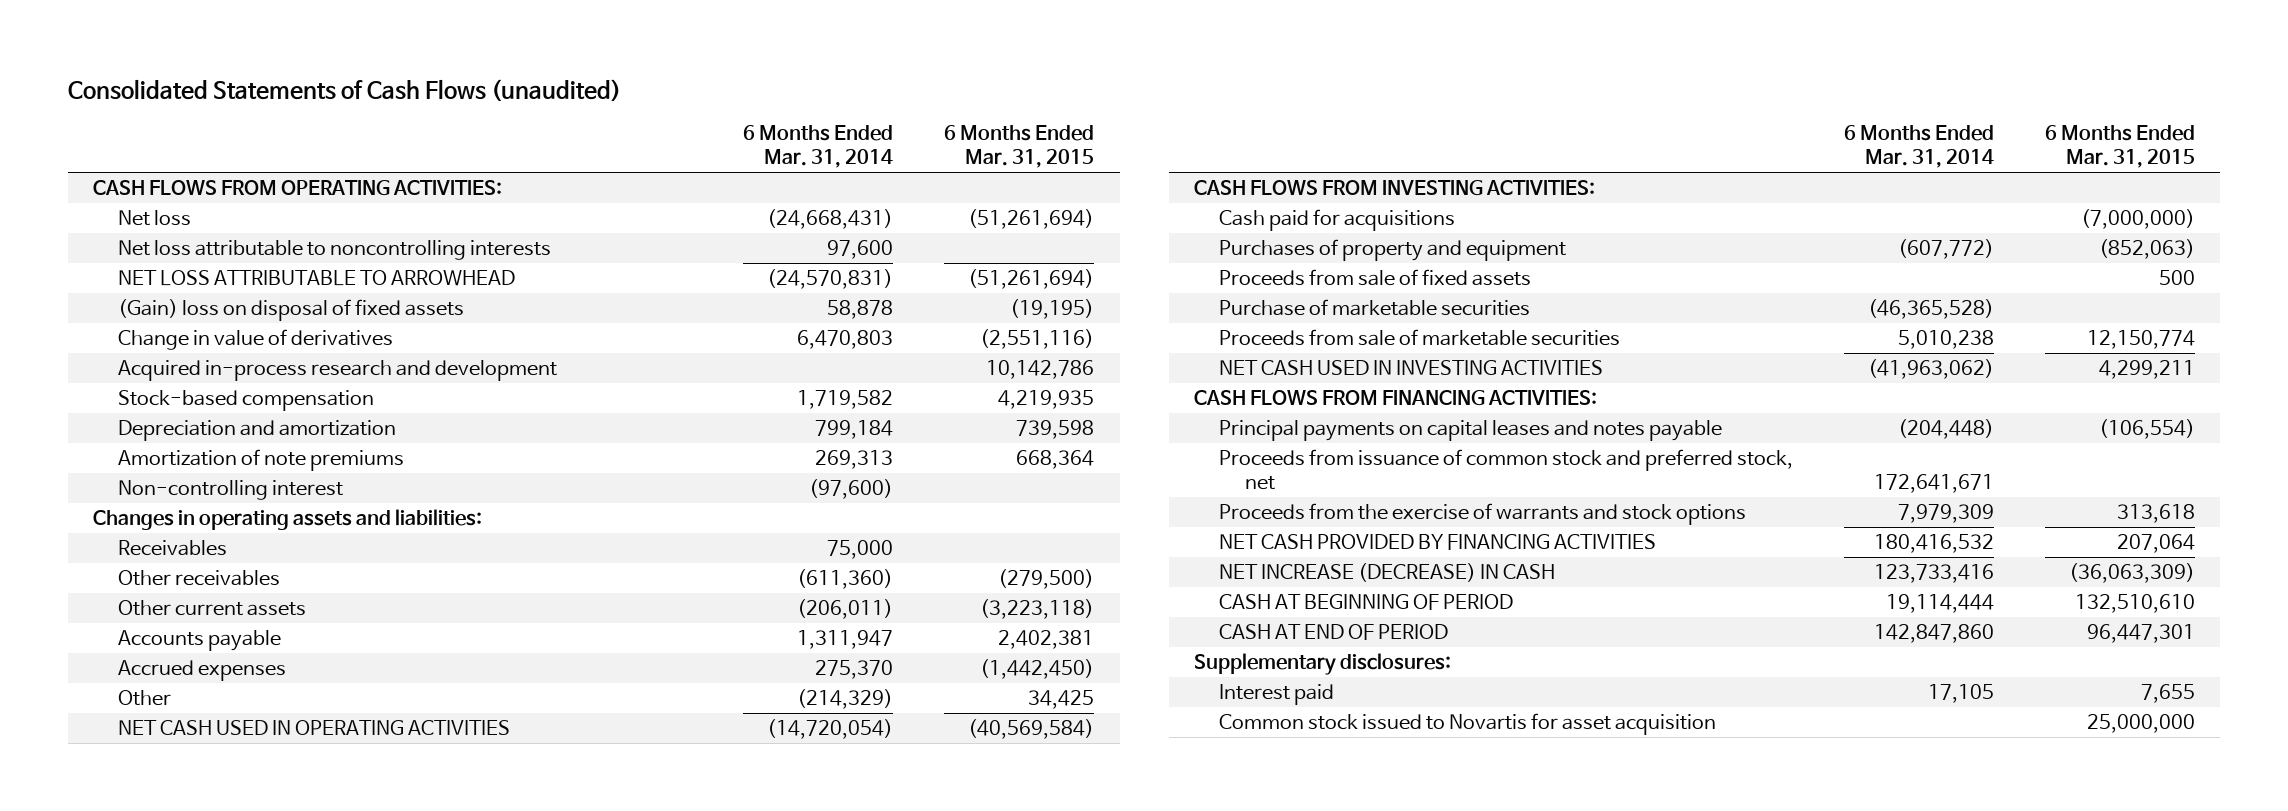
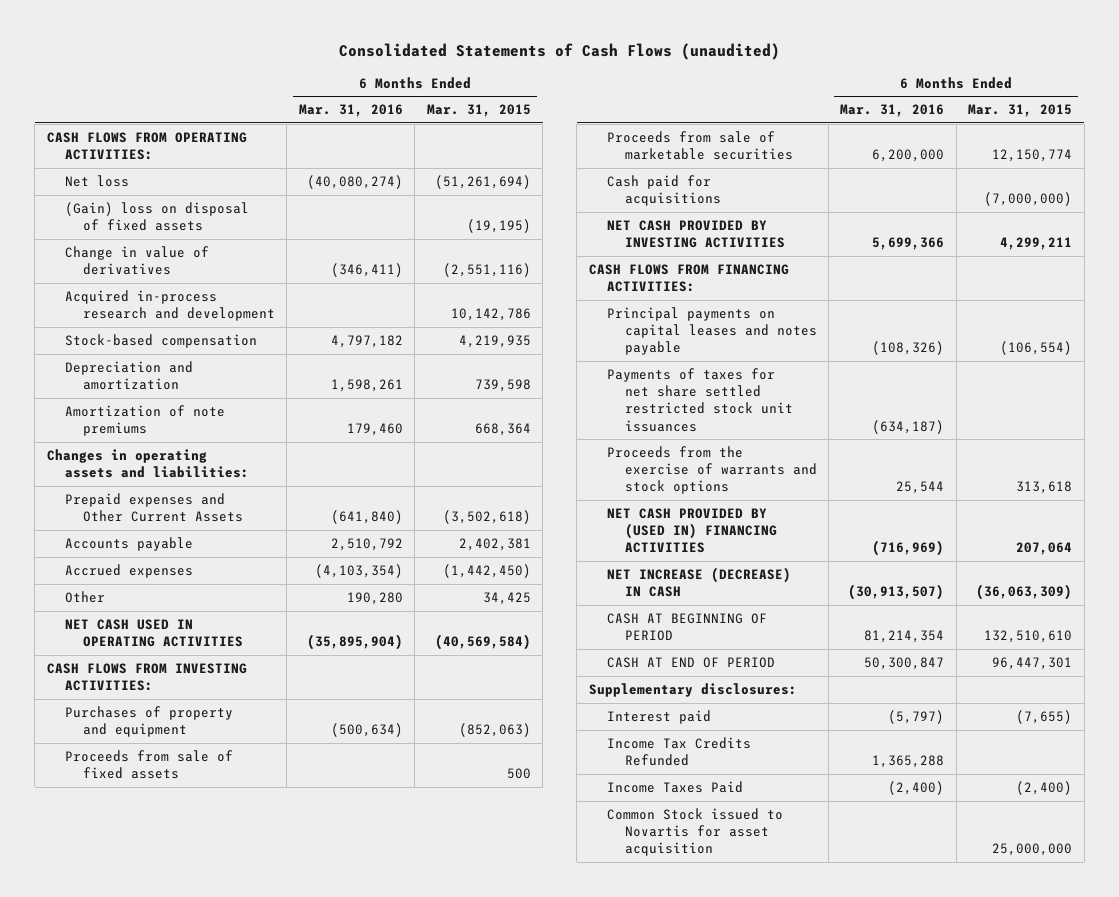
- | 6 Months Ended Mar. 31, 2014 | 6 Months Ended Mar. 31, 2015
+ | 6 Months Ended Mar. 31, 2016 | 6 Months Ended Mar. 31, 2015
- Net loss attributable to noncontrolling interests | 97,600 |
- NET LOSS ATTRIBUTABLE TO ARROWHEAD | (24,570,831) | (51,261,694)
- Non-controlling interest | (97,600) |
- Receivables | 75,000 |
- Other receivables | (611,360) | (279,500)
- Other current assets | (206,011) | (3,223,118)
+ Prepaid expenses and Other Current Assets | (641,840) | (3,502,618)
- Purchase of marketable securities | (46,365,528) |
- NET CASH USED IN INVESTING ACTIVITIES | (41,963,062) | 4,299,211
moved down: Cash paid for acquisitions | | (7,000,000)
+ NET CASH PROVIDED BY INVESTING ACTIVITIES | 5,699,366 | 4,299,211
- Proceeds from issuance of common stock and preferred stock, net | 172,641,671 |
+ Payments of taxes for net share settled restricted stock unit issuances | (634,187) |
- NET CASH PROVIDED BY FINANCING ACTIVITIES | 180,416,532 | 207,064
+ NET CASH PROVIDED BY (USED IN) FINANCING ACTIVITIES | (716,969) | 207,064
- Interest paid | 17,105 | 7,655
- Common stock issued to Novartis for asset acquisition | | 25,000,000
+ Interest paid | (5,797) | (7,655)
+ Income Tax Credits Refunded | 1,365,288 |
+ Income Taxes Paid | (2,400) | (2,400)
+ Common Stock issued to Novartis for asset acquisition | | 25,000,000

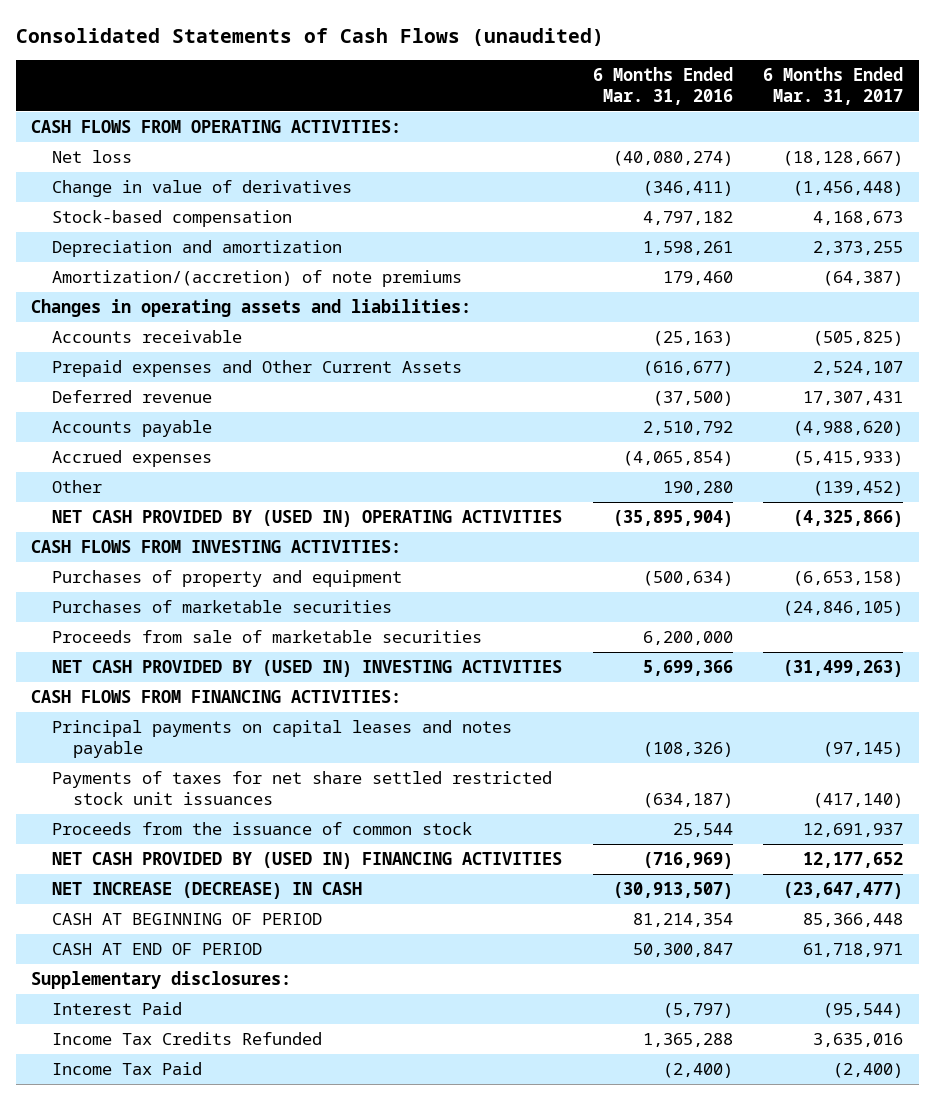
- | 6 Months Ended Mar. 31, 2016 | 6 Months Ended Mar. 31, 2015
+ | 6 Months Ended Mar. 31, 2016 | 6 Months Ended Mar. 31, 2017
- (Gain) loss on disposal of fixed assets | | (19,195)
- Acquired in-process research and development | | 10,142,786
- Amortization of note premiums | 179,460 | 668,364
+ Amortization/(accretion) of note premiums | 179,460 | (64,387)
- Prepaid expenses and Other Current Assets | (641,840) | (3,502,618)
+ Accounts receivable | (25,163) | (505,825)
+ Prepaid expenses and Other Current Assets | (616,677) | 2,524,107
+ Deferred revenue | (37,500) | 17,307,431
- Accrued expenses | (4,103,354) | (1,442,450)
+ Accrued expenses | (4,065,854) | (5,415,933)
- NET CASH USED IN OPERATING ACTIVITIES | (35,895,904) | (40,569,584)
+ NET CASH PROVIDED BY (USED IN) OPERATING ACTIVITIES | (35,895,904) | (4,325,866)
- Proceeds from sale of fixed assets | | 500
+ Purchases of marketable securities | | (24,846,105)
- Cash paid for acquisitions | | (7,000,000)
- NET CASH PROVIDED BY INVESTING ACTIVITIES | 5,699,366 | 4,299,211
+ NET CASH PROVIDED BY (USED IN) INVESTING ACTIVITIES | 5,699,366 | (31,499,263)
- Proceeds from the exercise of warrants and stock options | 25,544 | 313,618
+ Proceeds from the issuance of common stock | 25,544 | 12,691,937
- Interest paid | (5,797) | (7,655)
+ Interest Paid | (5,797) | (95,544)
- Income Taxes Paid | (2,400) | (2,400)
- Common Stock issued to Novartis for asset acquisition | | 25,000,000
+ Income Tax Paid | (2,400) | (2,400)

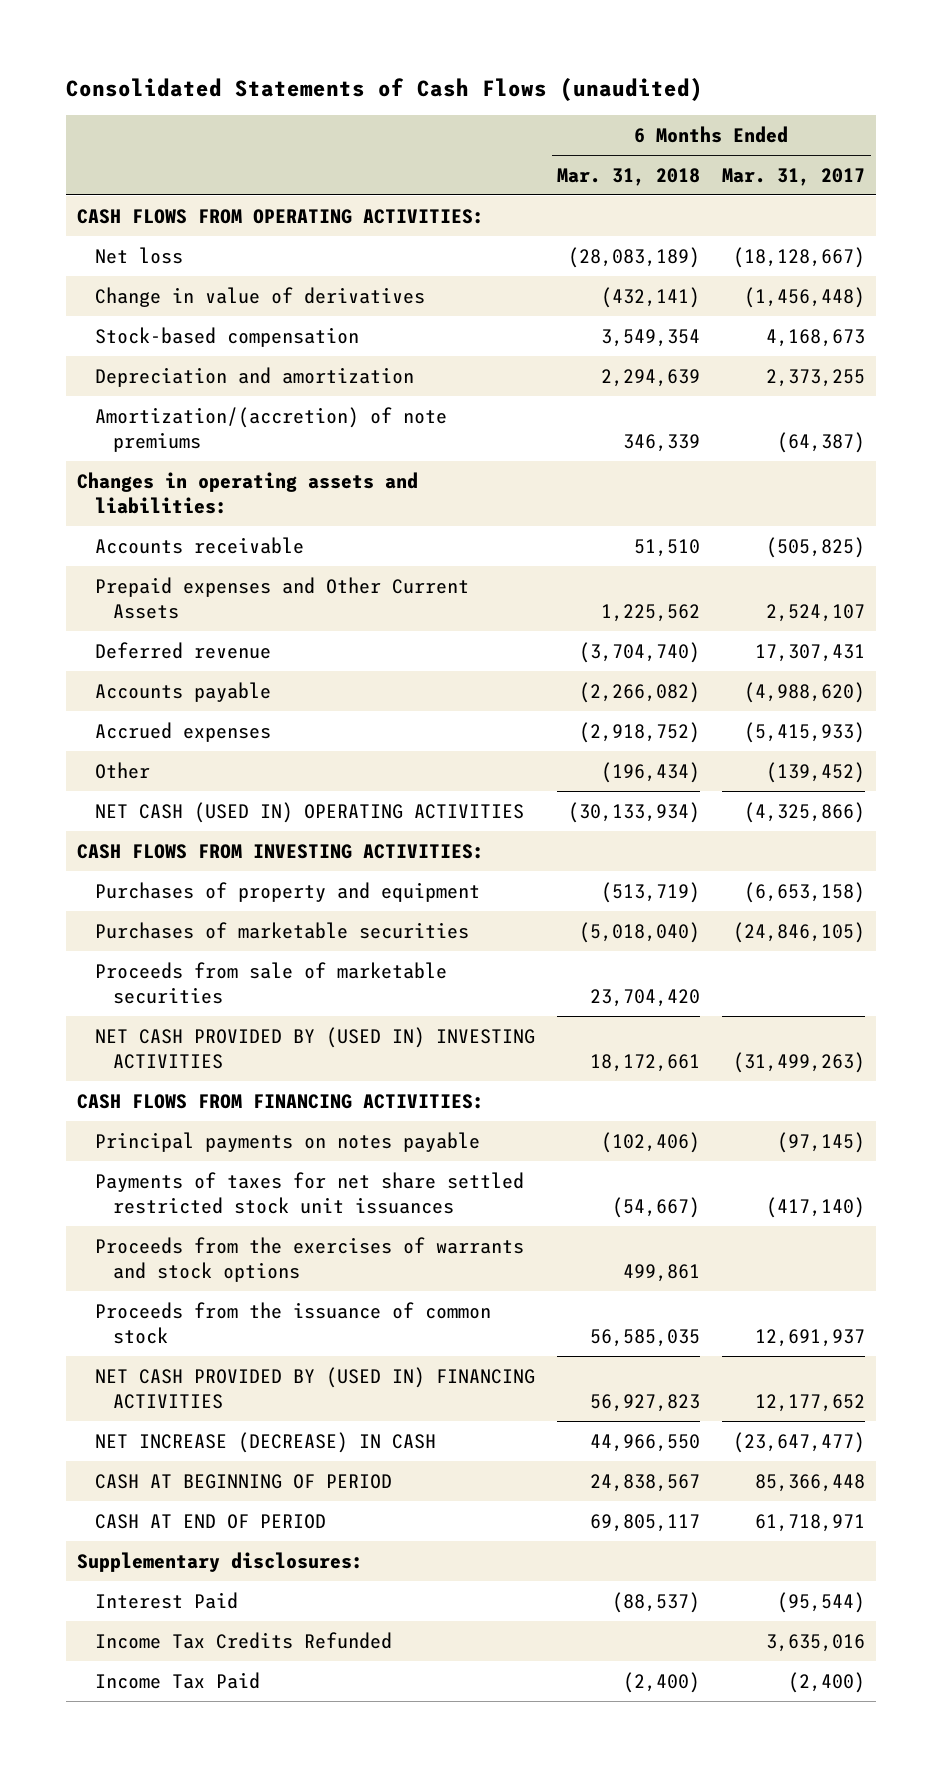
- | 6 Months Ended Mar. 31, 2016 | 6 Months Ended Mar. 31, 2017
+ | 6 Months Ended Mar. 31, 2018 | 6 Months Ended Mar. 31, 2017
- NET CASH PROVIDED BY (USED IN) OPERATING ACTIVITIES | (35,895,904) | (4,325,866)
+ NET CASH (USED IN) OPERATING ACTIVITIES | (30,133,934) | (4,325,866)
- Principal payments on capital leases and notes payable | (108,326) | (97,145)
+ Principal payments on notes payable | (102,406) | (97,145)
+ Proceeds from the exercises of warrants and stock options | 499,861 |

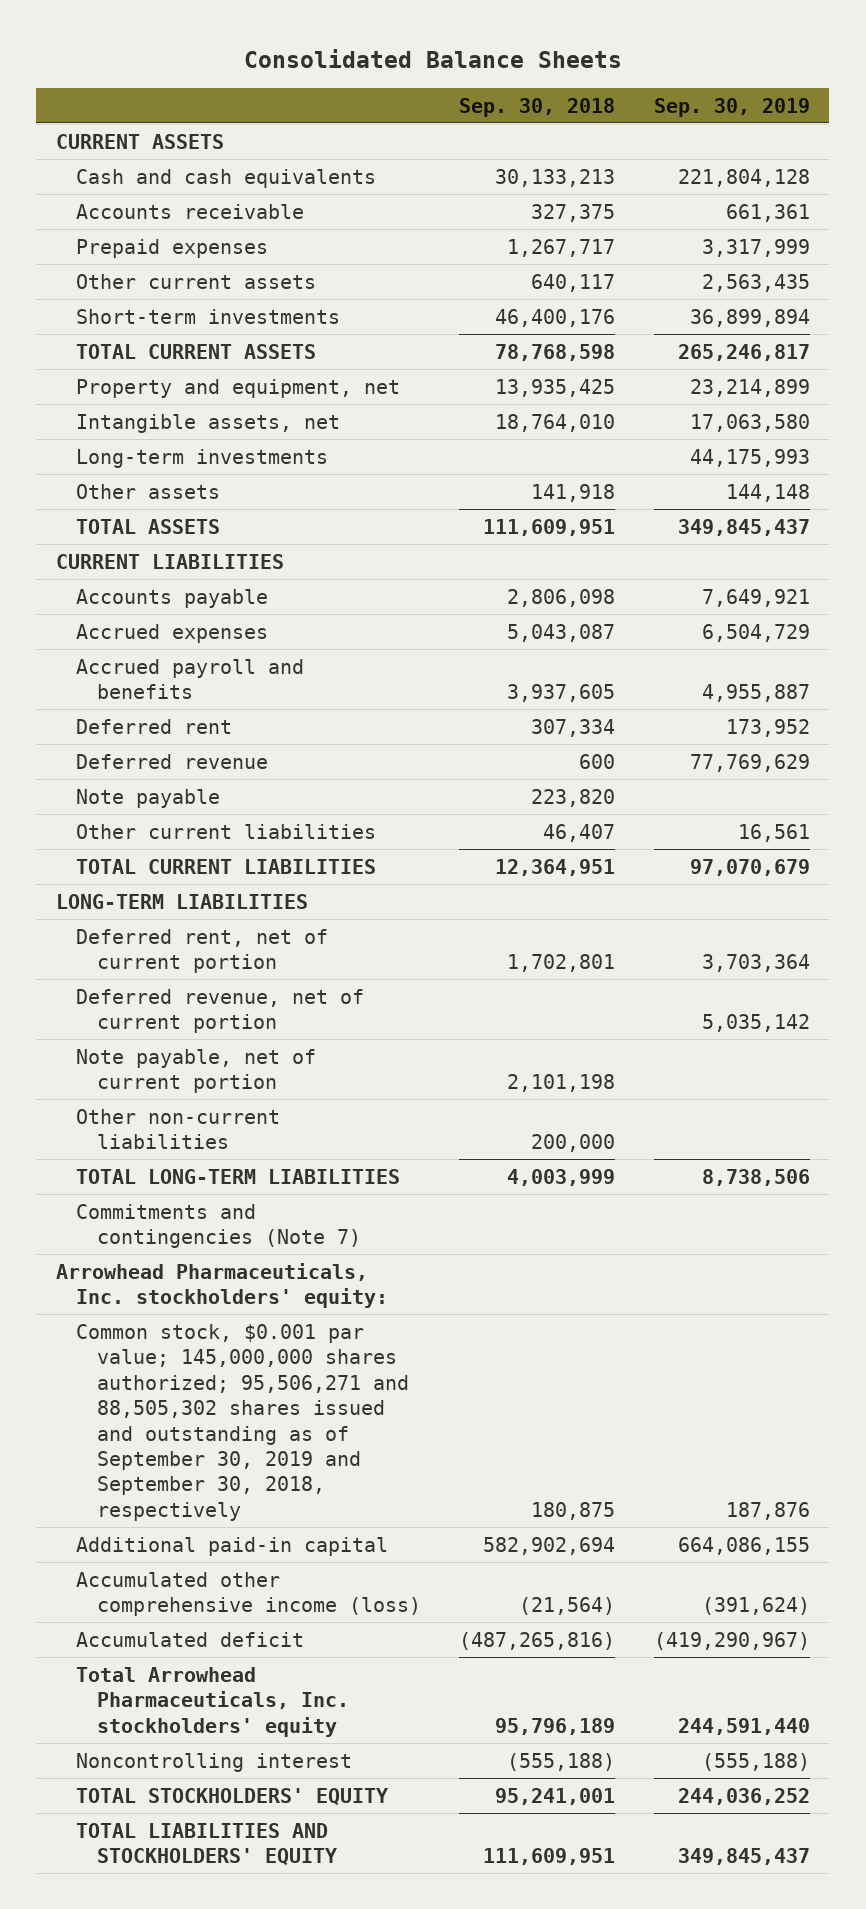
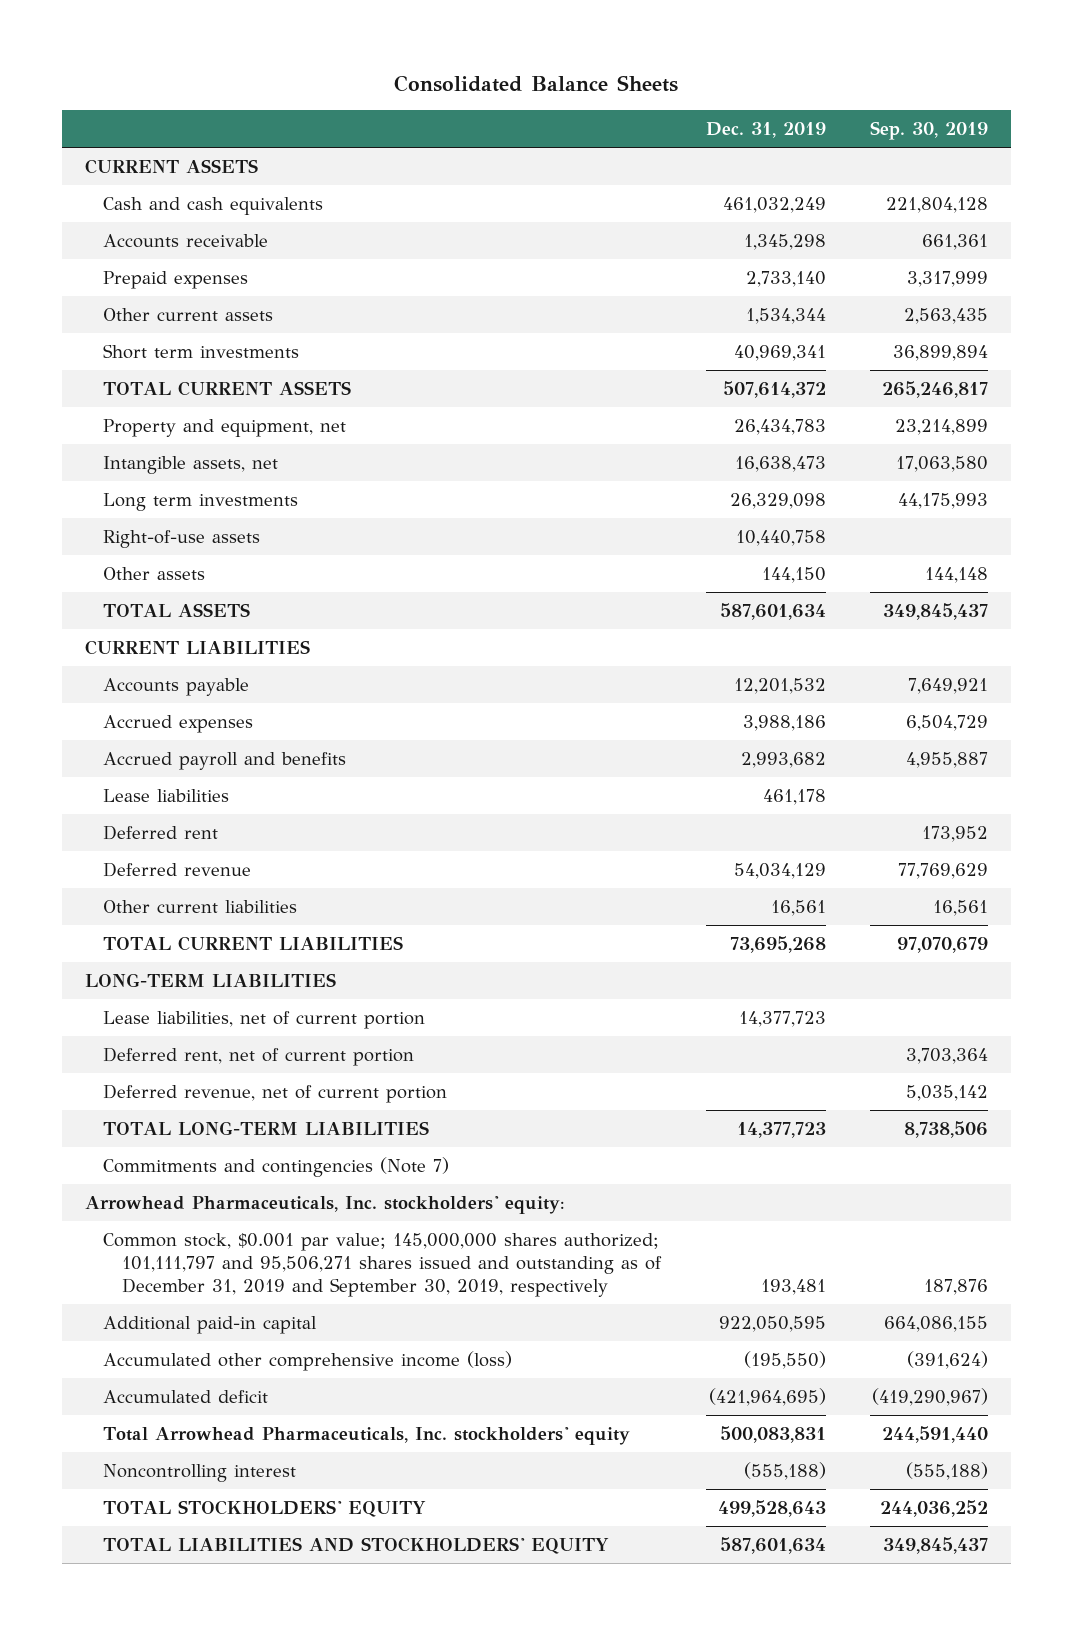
- | Sep. 30, 2018 | Sep. 30, 2019
+ | Dec. 31, 2019 | Sep. 30, 2019
- Short-term investments | 46,400,176 | 36,899,894
+ Short term investments | 40,969,341 | 36,899,894
- Long-term investments | | 44,175,993
+ Long term investments | 26,329,098 | 44,175,993
+ Right-of-use assets | 10,440,758 |
+ Lease liabilities | 461,178 |
- Note payable | 223,820 |
+ Lease liabilities, net of current portion | 14,377,723 |
- Note payable, net of current portion | 2,101,198 |
- Other non-current liabilities | 200,000 |
- Common stock, $0.001 par value; 145,000,000 shares authorized; 95,506,271 and 88,505,302 shares issued and outstanding as of September 30, 2019 and September 30, 2018, respectively | 180,875 | 187,876
+ Common stock, $0.001 par value; 145,000,000 shares authorized; 101,111,797 and 95,506,271 shares issued and outstanding as of December 31, 2019 and September 30, 2019, respectively | 193,481 | 187,876

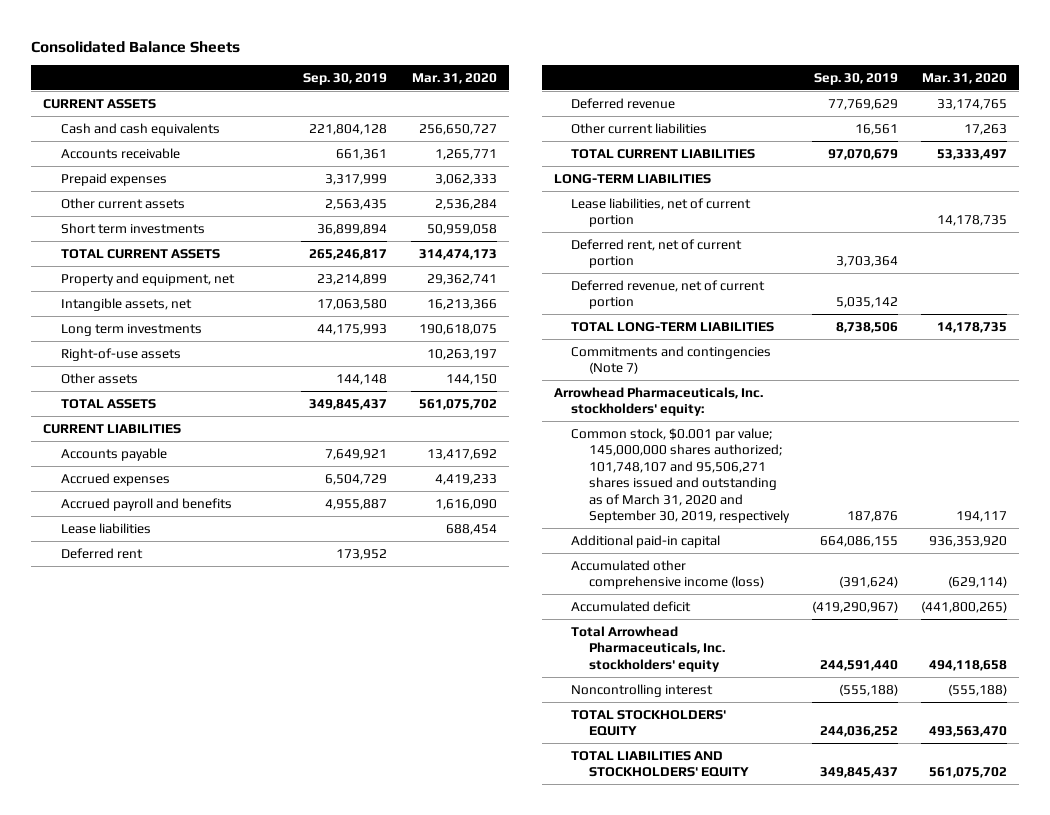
- | Dec. 31, 2019 | Sep. 30, 2019
+ | Sep. 30, 2019 | Mar. 31, 2020
- Common stock, $0.001 par value; 145,000,000 shares authorized; 101,111,797 and 95,506,271 shares issued and outstanding as of December 31, 2019 and September 30, 2019, respectively | 193,481 | 187,876
+ Common stock, $0.001 par value; 145,000,000 shares authorized; 101,748,107 and 95,506,271 shares issued and outstanding as of March 31, 2020 and September 30, 2019, respectively | 187,876 | 194,117

